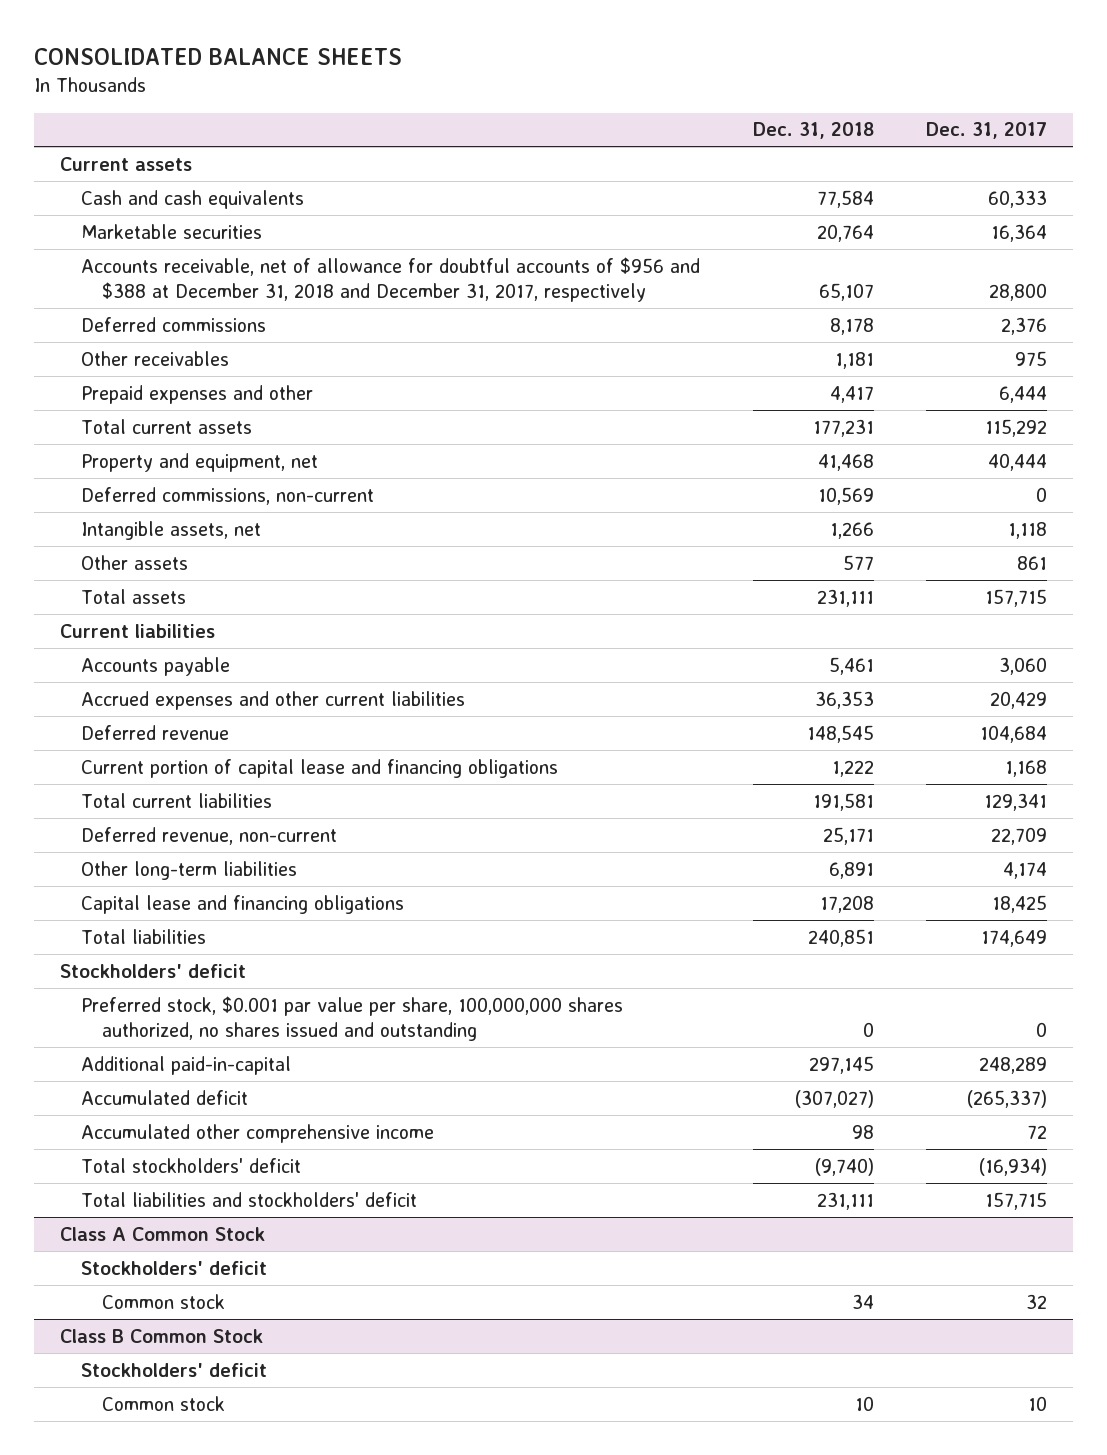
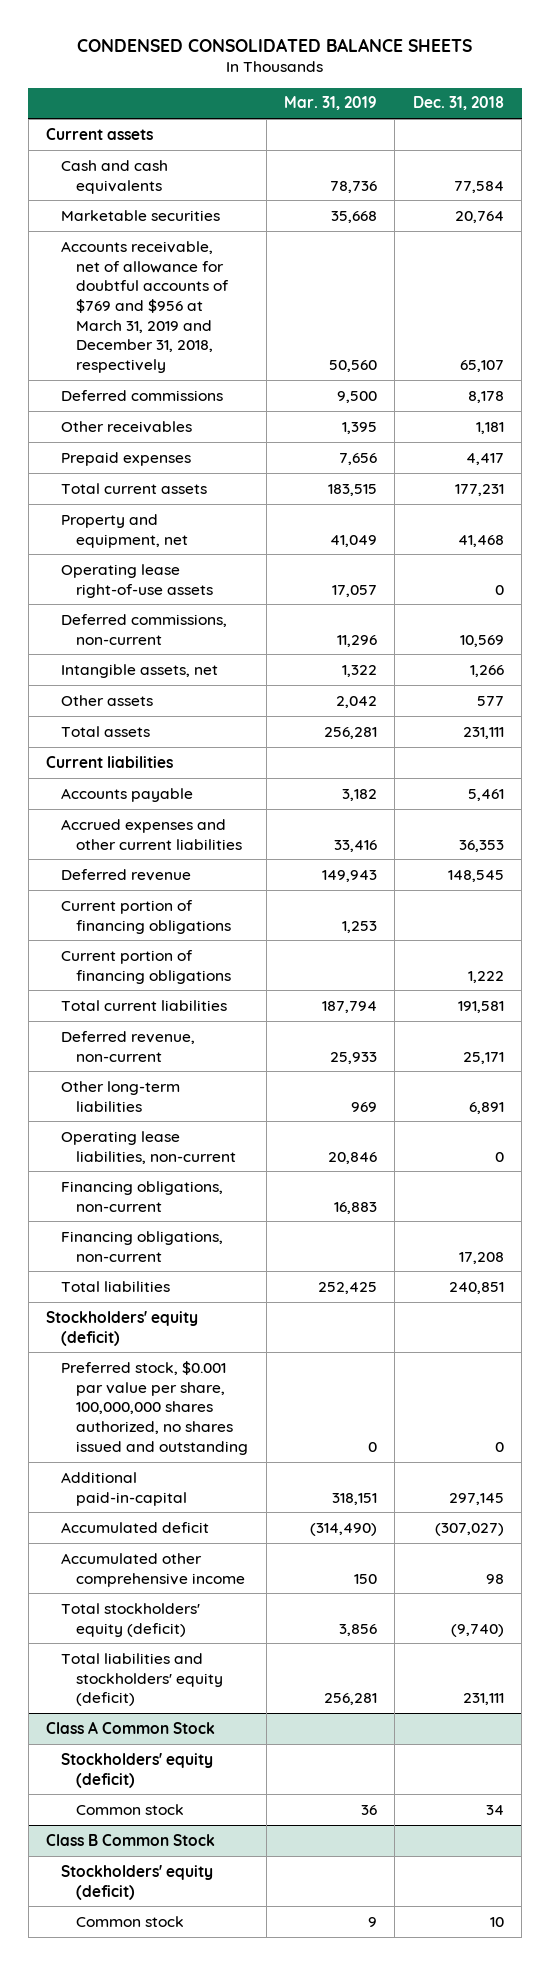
- CONSOLIDATED BALANCE SHEETS
+ CONDENSED CONSOLIDATED BALANCE SHEETS
- | Dec. 31, 2018 | Dec. 31, 2017
+ | Mar. 31, 2019 | Dec. 31, 2018
- Accounts receivable, net of allowance for doubtful accounts of $956 and $388 at December 31, 2018 and December 31, 2017, respectively | 65,107 | 28,800
+ Accounts receivable, net of allowance for doubtful accounts of $769 and $956 at March 31, 2019 and December 31, 2018, respectively | 50,560 | 65,107
- Prepaid expenses and other | 4,417 | 6,444
+ Prepaid expenses | 7,656 | 4,417
+ Operating lease right-of-use assets | 17,057 | 0
- Current portion of capital lease and financing obligations | 1,222 | 1,168
+ Current portion of financing obligations | 1,253 |
+ Current portion of financing obligations | | 1,222
- Capital lease and financing obligations | 17,208 | 18,425
+ Operating lease liabilities, non-current | 20,846 | 0
+ Financing obligations, non-current | 16,883 |
+ Financing obligations, non-current | | 17,208
- Stockholders' deficit
+ Stockholders' equity (deficit)
- Total stockholders' deficit | (9,740) | (16,934)
- Total liabilities and stockholders' deficit | 231,111 | 157,715
+ Total stockholders' equity (deficit) | 3,856 | (9,740)
+ Total liabilities and stockholders' equity (deficit) | 256,281 | 231,111
@ Class A Common Stock
- Stockholders' deficit
+ Stockholders' equity (deficit)
@ Class B Common Stock
- Stockholders' deficit
+ Stockholders' equity (deficit)

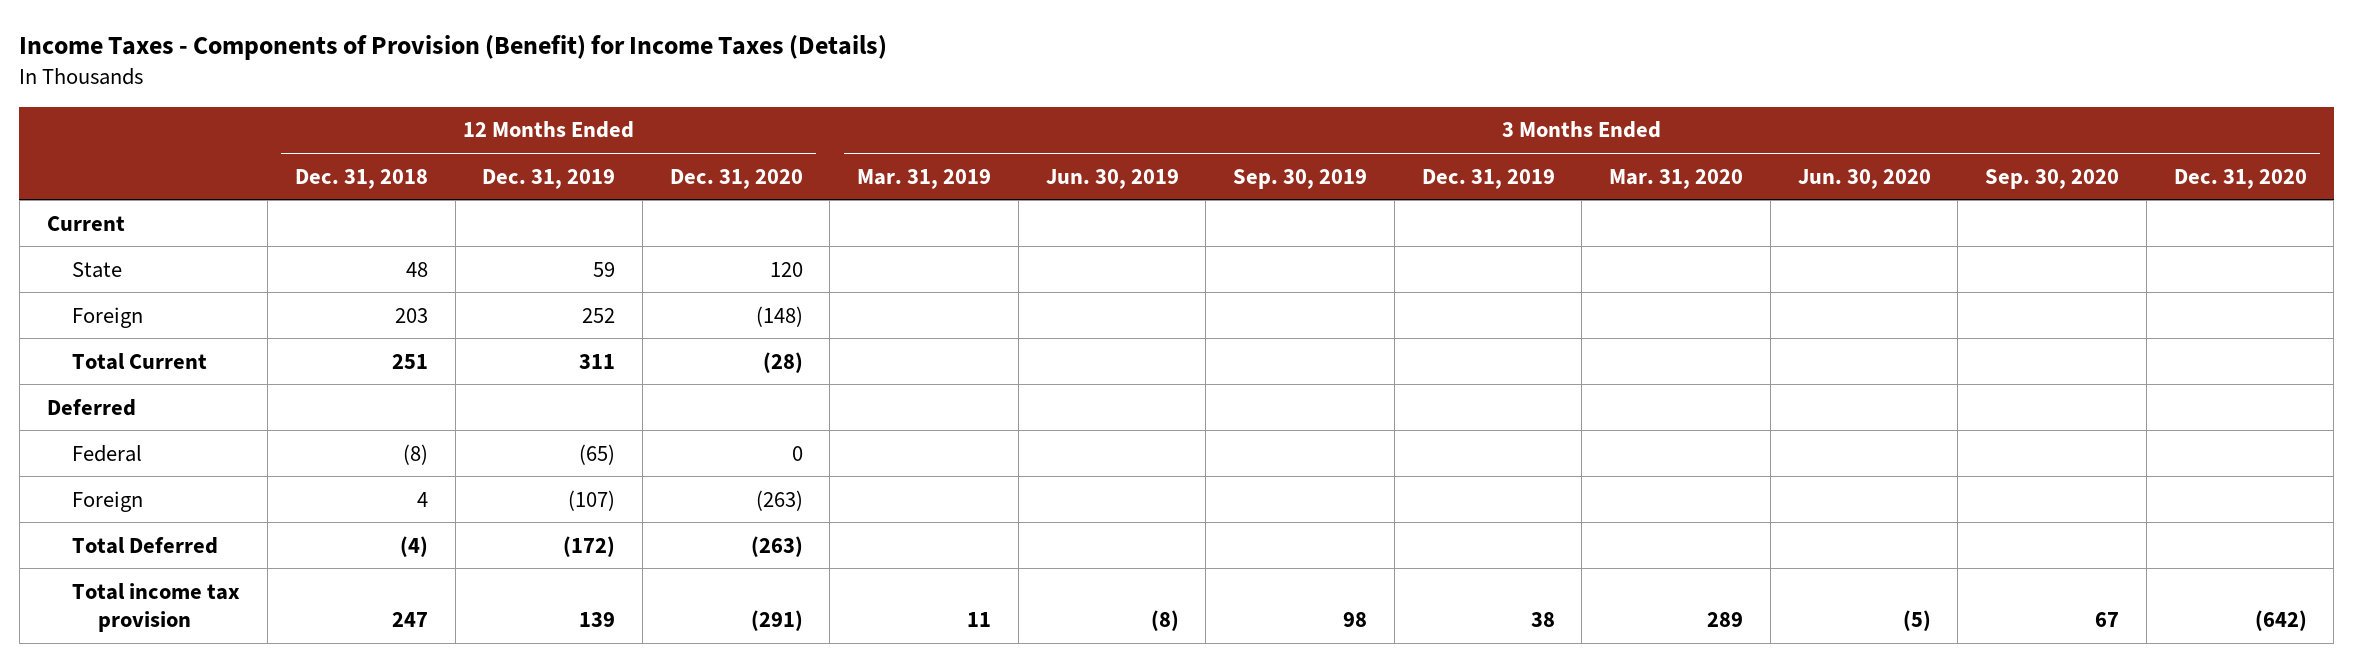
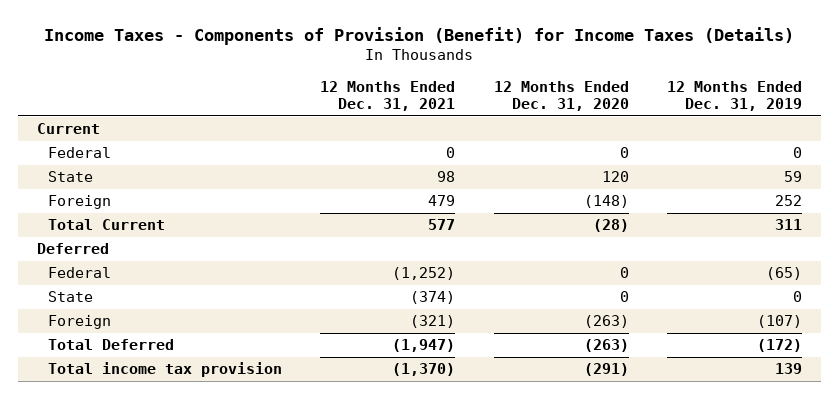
- | 12 Months Ended Dec. 31, 2018 | 12 Months Ended Dec. 31, 2019 | 12 Months Ended Dec. 31, 2020 | 3 Months Ended Mar. 31, 2019 | 3 Months Ended Jun. 30, 2019 | 3 Months Ended Sep. 30, 2019 | 3 Months Ended Dec. 31, 2019 | 3 Months Ended Mar. 31, 2020 | 3 Months Ended Jun. 30, 2020 | 3 Months Ended Sep. 30, 2020 | 3 Months Ended Dec. 31, 2020
+ | 12 Months Ended Dec. 31, 2021 | 12 Months Ended Dec. 31, 2020 | 12 Months Ended Dec. 31, 2019
+ Federal | 0 | 0 | 0
+ State | (374) | 0 | 0

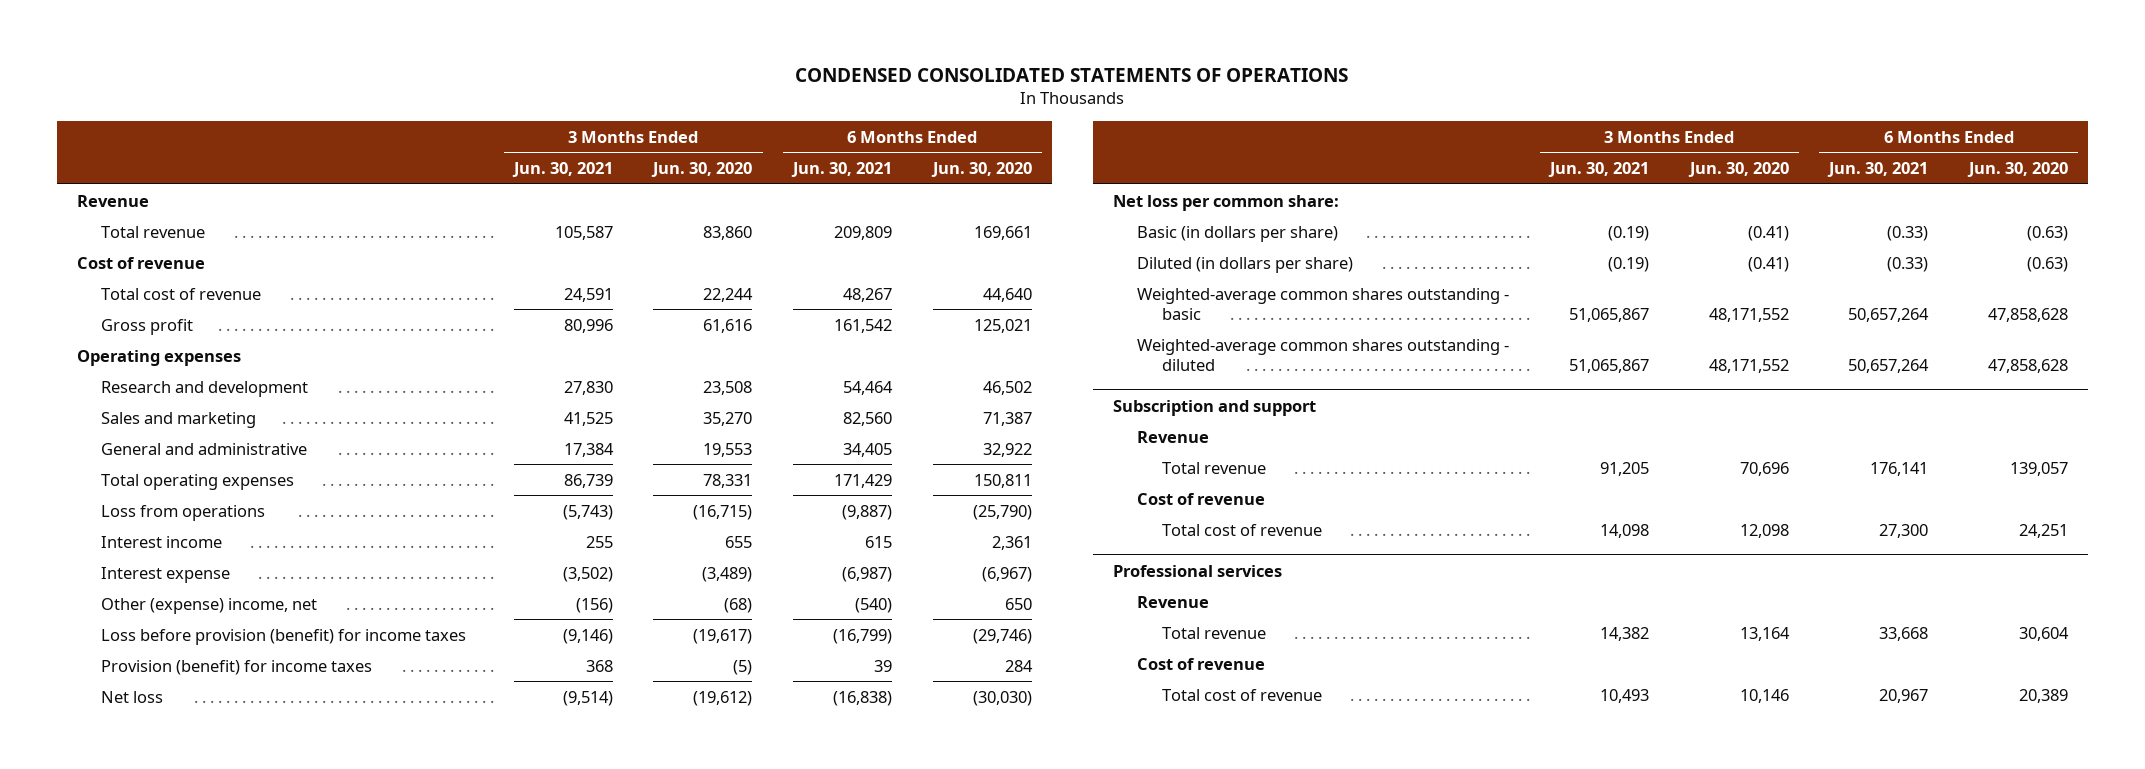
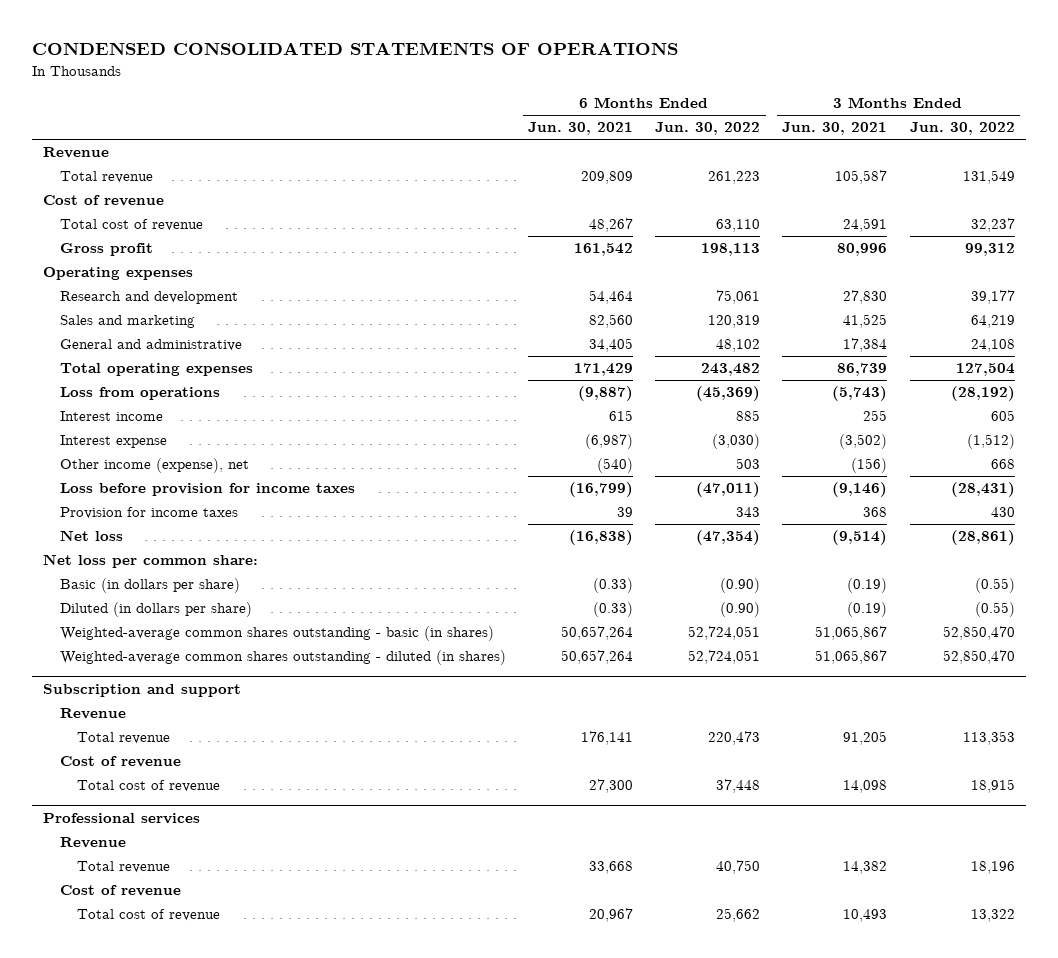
- | 3 Months Ended Jun. 30, 2021 | 3 Months Ended Jun. 30, 2020 | 6 Months Ended Jun. 30, 2021 | 6 Months Ended Jun. 30, 2020
+ | 6 Months Ended Jun. 30, 2021 | 6 Months Ended Jun. 30, 2022 | 3 Months Ended Jun. 30, 2021 | 3 Months Ended Jun. 30, 2022
- Other (expense) income, net | (156) | (68) | (540) | 650
- Loss before provision (benefit) for income taxes | (9,146) | (19,617) | (16,799) | (29,746)
- Provision (benefit) for income taxes | 368 | (5) | 39 | 284
+ Other income (expense), net | (540) | 503 | (156) | 668
+ Loss before provision for income taxes | (16,799) | (47,011) | (9,146) | (28,431)
+ Provision for income taxes | 39 | 343 | 368 | 430
- Weighted-average common shares outstanding - basic | 51,065,867 | 48,171,552 | 50,657,264 | 47,858,628
- Weighted-average common shares outstanding - diluted | 51,065,867 | 48,171,552 | 50,657,264 | 47,858,628
+ Weighted-average common shares outstanding - basic (in shares) | 50,657,264 | 52,724,051 | 51,065,867 | 52,850,470
+ Weighted-average common shares outstanding - diluted (in shares) | 50,657,264 | 52,724,051 | 51,065,867 | 52,850,470

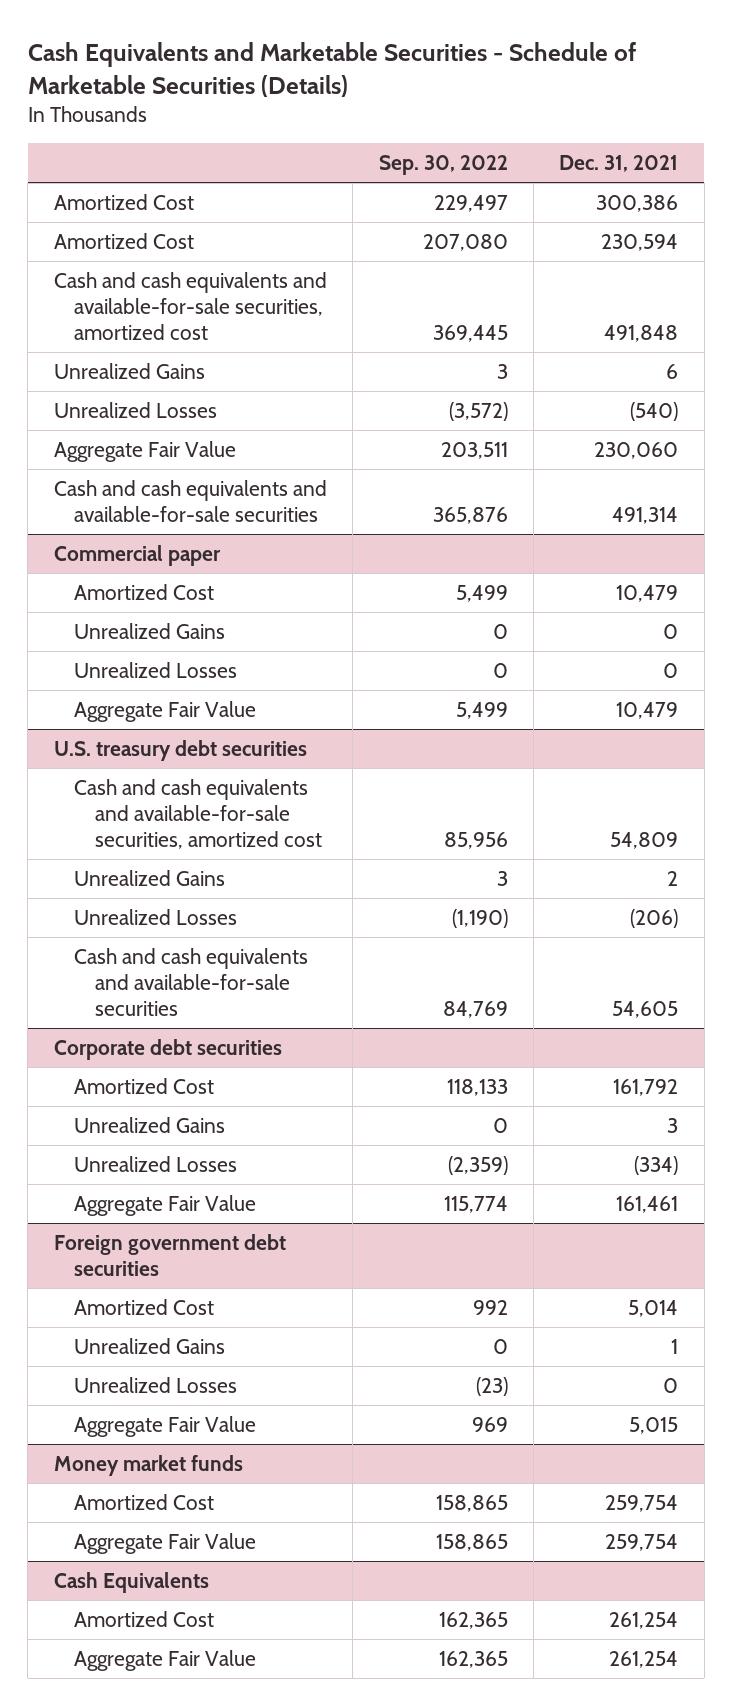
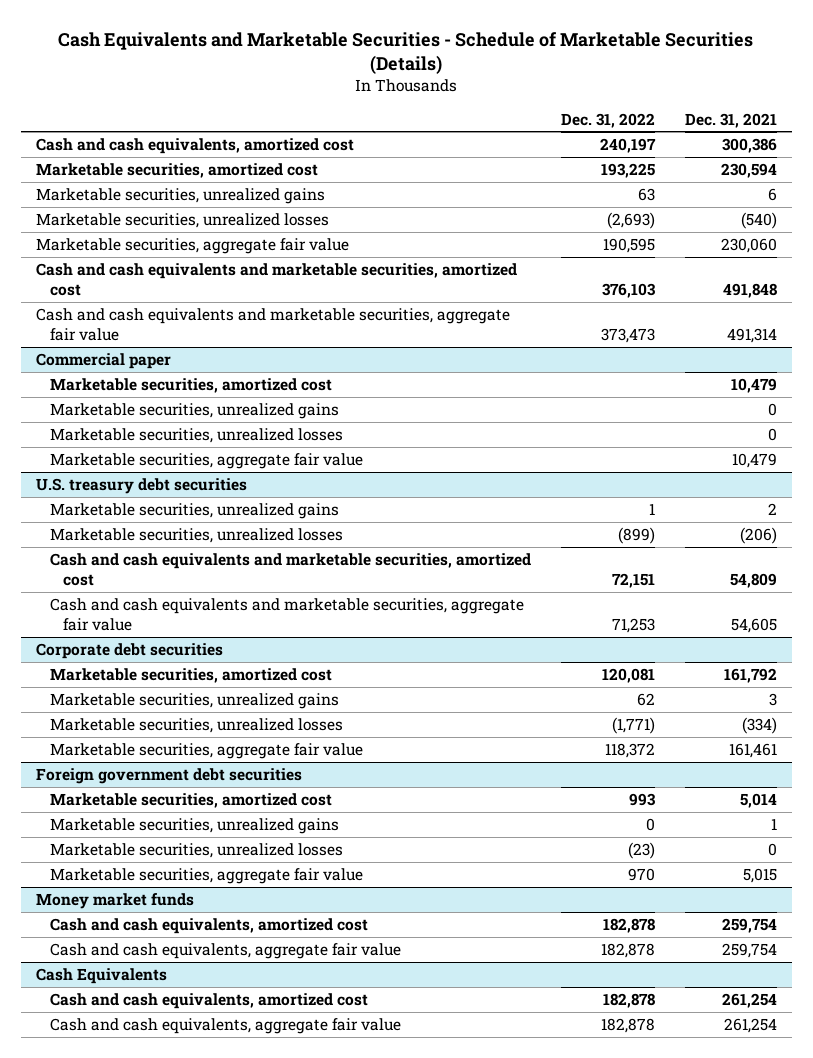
- | Sep. 30, 2022 | Dec. 31, 2021
+ | Dec. 31, 2022 | Dec. 31, 2021
- Amortized Cost | 229,497 | 300,386
- Amortized Cost | 207,080 | 230,594
- Cash and cash equivalents and available-for-sale securities, amortized cost | 369,445 | 491,848
- Unrealized Gains | 3 | 6
- Unrealized Losses | (3,572) | (540)
- Aggregate Fair Value | 203,511 | 230,060
- Cash and cash equivalents and available-for-sale securities | 365,876 | 491,314
+ Cash and cash equivalents, amortized cost | 240,197 | 300,386
+ Marketable securities, amortized cost | 193,225 | 230,594
+ Marketable securities, unrealized gains | 63 | 6
+ Marketable securities, unrealized losses | (2,693) | (540)
+ Marketable securities, aggregate fair value | 190,595 | 230,060
+ Cash and cash equivalents and marketable securities, amortized cost | 376,103 | 491,848
+ Cash and cash equivalents and marketable securities, aggregate fair value | 373,473 | 491,314
@ Commercial paper
- Amortized Cost | 5,499 | 10,479
- Unrealized Gains | 0 | 0
- Unrealized Losses | 0 | 0
- Aggregate Fair Value | 5,499 | 10,479
+ Marketable securities, amortized cost | | 10,479
+ Marketable securities, unrealized gains | | 0
+ Marketable securities, unrealized losses | | 0
+ Marketable securities, aggregate fair value | | 10,479
@ U.S. treasury debt securities
- Cash and cash equivalents and available-for-sale securities, amortized cost | 85,956 | 54,809
- Unrealized Gains | 3 | 2
- Unrealized Losses | (1,190) | (206)
- Cash and cash equivalents and available-for-sale securities | 84,769 | 54,605
+ Marketable securities, unrealized gains | 1 | 2
+ Marketable securities, unrealized losses | (899) | (206)
+ Cash and cash equivalents and marketable securities, amortized cost | 72,151 | 54,809
+ Cash and cash equivalents and marketable securities, aggregate fair value | 71,253 | 54,605
@ Corporate debt securities
- Amortized Cost | 118,133 | 161,792
- Unrealized Gains | 0 | 3
- Unrealized Losses | (2,359) | (334)
- Aggregate Fair Value | 115,774 | 161,461
+ Marketable securities, amortized cost | 120,081 | 161,792
+ Marketable securities, unrealized gains | 62 | 3
+ Marketable securities, unrealized losses | (1,771) | (334)
+ Marketable securities, aggregate fair value | 118,372 | 161,461
@ Foreign government debt securities
- Amortized Cost | 992 | 5,014
- Unrealized Gains | 0 | 1
- Unrealized Losses | (23) | 0
- Aggregate Fair Value | 969 | 5,015
+ Marketable securities, amortized cost | 993 | 5,014
+ Marketable securities, unrealized gains | 0 | 1
+ Marketable securities, unrealized losses | (23) | 0
+ Marketable securities, aggregate fair value | 970 | 5,015
@ Money market funds
- Amortized Cost | 158,865 | 259,754
- Aggregate Fair Value | 158,865 | 259,754
+ Cash and cash equivalents, amortized cost | 182,878 | 259,754
+ Cash and cash equivalents, aggregate fair value | 182,878 | 259,754
@ Cash Equivalents
- Amortized Cost | 162,365 | 261,254
- Aggregate Fair Value | 162,365 | 261,254
+ Cash and cash equivalents, amortized cost | 182,878 | 261,254
+ Cash and cash equivalents, aggregate fair value | 182,878 | 261,254

